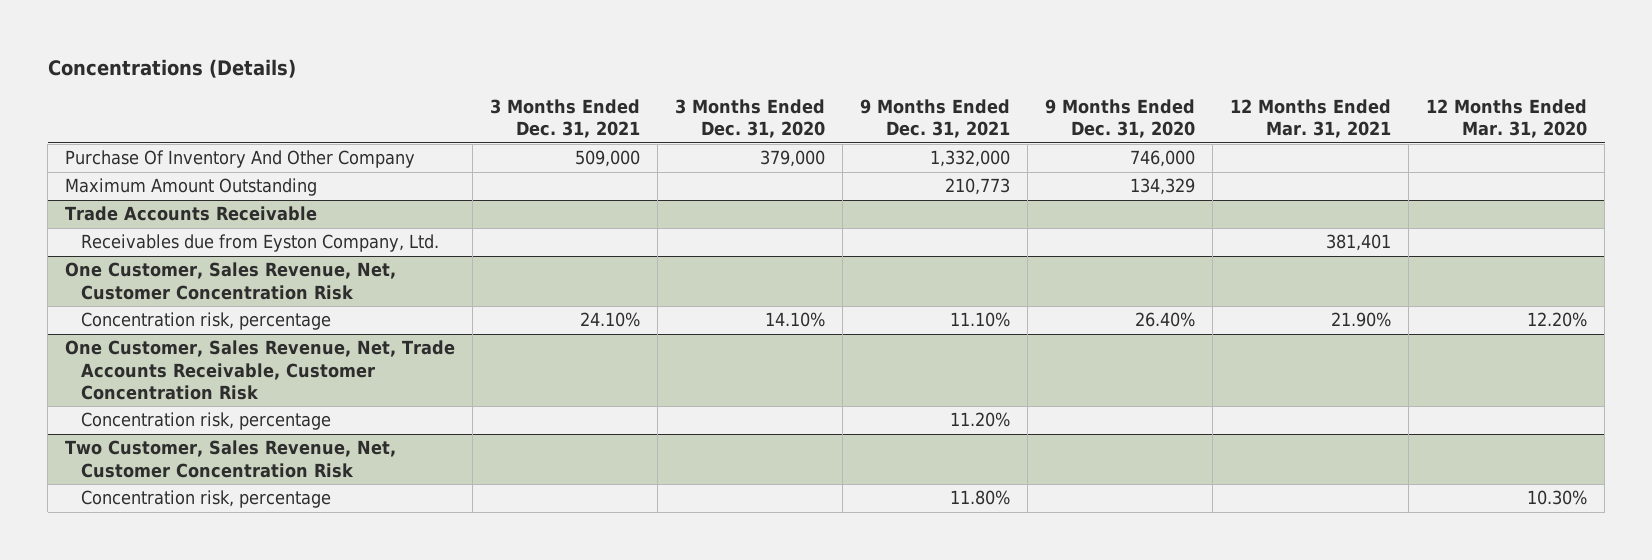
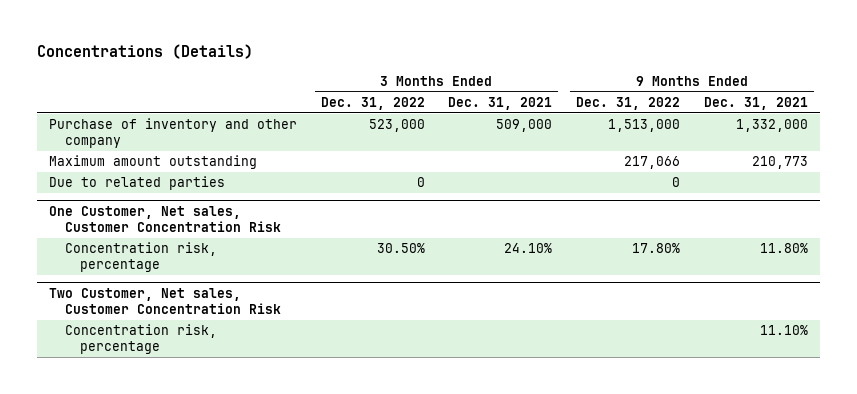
- | 3 Months Ended Dec. 31, 2021 | 3 Months Ended Dec. 31, 2020 | 9 Months Ended Dec. 31, 2021 | 9 Months Ended Dec. 31, 2020 | 12 Months Ended Mar. 31, 2021 | 12 Months Ended Mar. 31, 2020
+ | 3 Months Ended Dec. 31, 2022 | 3 Months Ended Dec. 31, 2021 | 9 Months Ended Dec. 31, 2022 | 9 Months Ended Dec. 31, 2021
- Purchase Of Inventory And Other Company | 509,000 | 379,000 | 1,332,000 | 746,000 | |
- Maximum Amount Outstanding | | | 210,773 | 134,329 | |
- Trade Accounts Receivable
- Receivables due from Eyston Company, Ltd. | | | | | 381,401 |
- One Customer, Sales Revenue, Net, Customer Concentration Risk
- Concentration risk, percentage | 24.10% | 14.10% | 11.10% | 26.40% | 21.90% | 12.20%
- One Customer, Sales Revenue, Net, Trade Accounts Receivable, Customer Concentration Risk
- Concentration risk, percentage | | | 11.20% | | |
- Two Customer, Sales Revenue, Net, Customer Concentration Risk
- Concentration risk, percentage | | | 11.80% | | | 10.30%
+ Purchase of inventory and other company | 523,000 | 509,000 | 1,513,000 | 1,332,000
+ Maximum amount outstanding | | | 217,066 | 210,773
+ Due to related parties | 0 | | 0 |
+ One Customer, Net sales, Customer Concentration Risk
+ Concentration risk, percentage | 30.50% | 24.10% | 17.80% | 11.80%
+ Two Customer, Net sales, Customer Concentration Risk
+ Concentration risk, percentage | | | | 11.10%

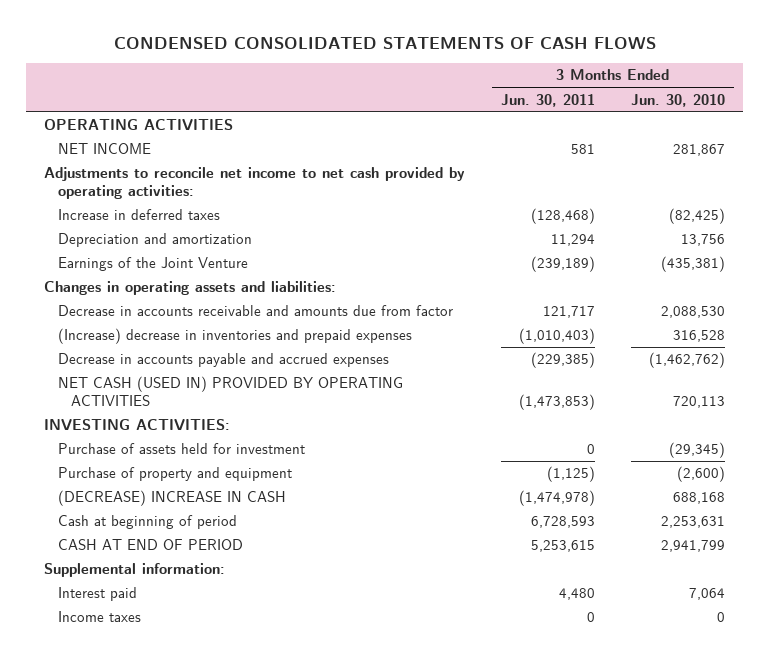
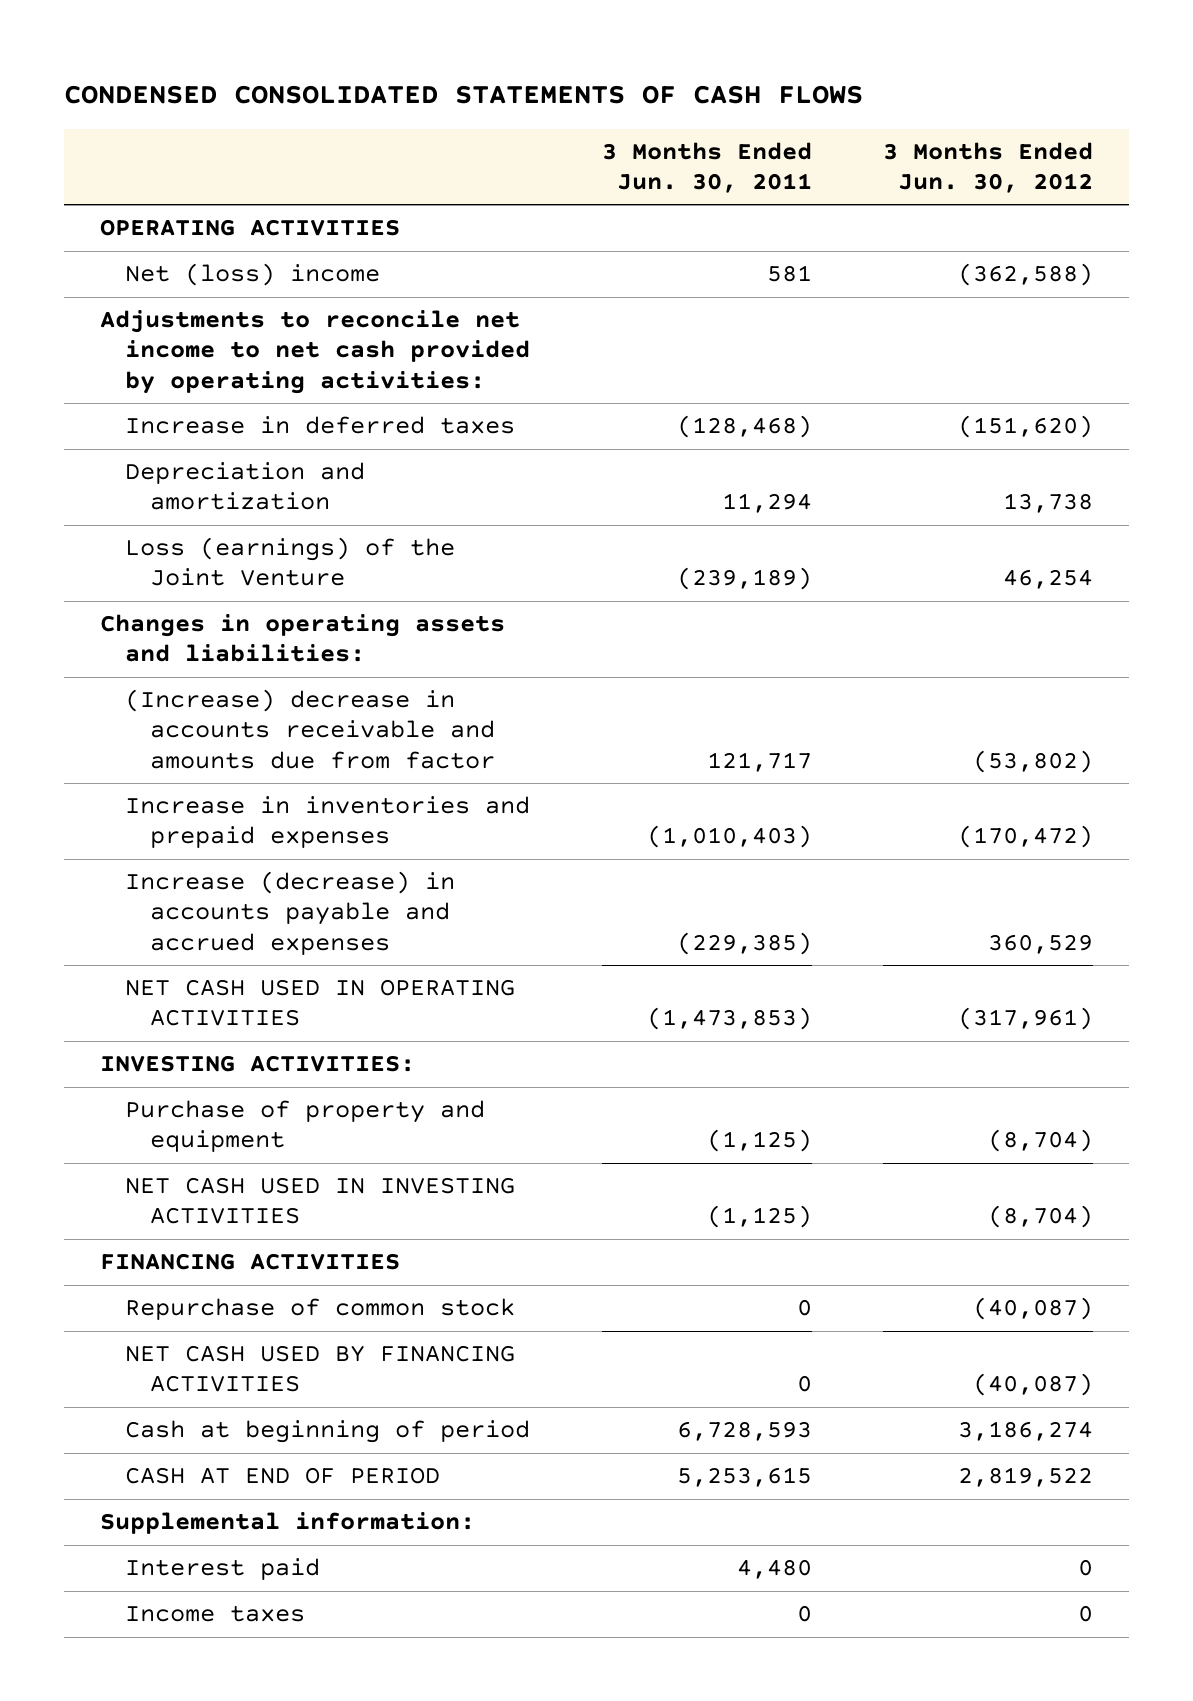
- | 3 Months Ended Jun. 30, 2011 | 3 Months Ended Jun. 30, 2010
+ | 3 Months Ended Jun. 30, 2011 | 3 Months Ended Jun. 30, 2012
- NET INCOME | 581 | 281,867
+ Net (loss) income | 581 | (362,588)
- Earnings of the Joint Venture | (239,189) | (435,381)
+ Loss (earnings) of the Joint Venture | (239,189) | 46,254
- Decrease in accounts receivable and amounts due from factor | 121,717 | 2,088,530
- (Increase) decrease in inventories and prepaid expenses | (1,010,403) | 316,528
- Decrease in accounts payable and accrued expenses | (229,385) | (1,462,762)
- NET CASH (USED IN) PROVIDED BY OPERATING ACTIVITIES | (1,473,853) | 720,113
+ (Increase) decrease in accounts receivable and amounts due from factor | 121,717 | (53,802)
+ Increase in inventories and prepaid expenses | (1,010,403) | (170,472)
+ Increase (decrease) in accounts payable and accrued expenses | (229,385) | 360,529
+ NET CASH USED IN OPERATING ACTIVITIES | (1,473,853) | (317,961)
- Purchase of assets held for investment | 0 | (29,345)
- (DECREASE) INCREASE IN CASH | (1,474,978) | 688,168
+ NET CASH USED IN INVESTING ACTIVITIES | (1,125) | (8,704)
+ FINANCING ACTIVITIES
+ Repurchase of common stock | 0 | (40,087)
+ NET CASH USED BY FINANCING ACTIVITIES | 0 | (40,087)

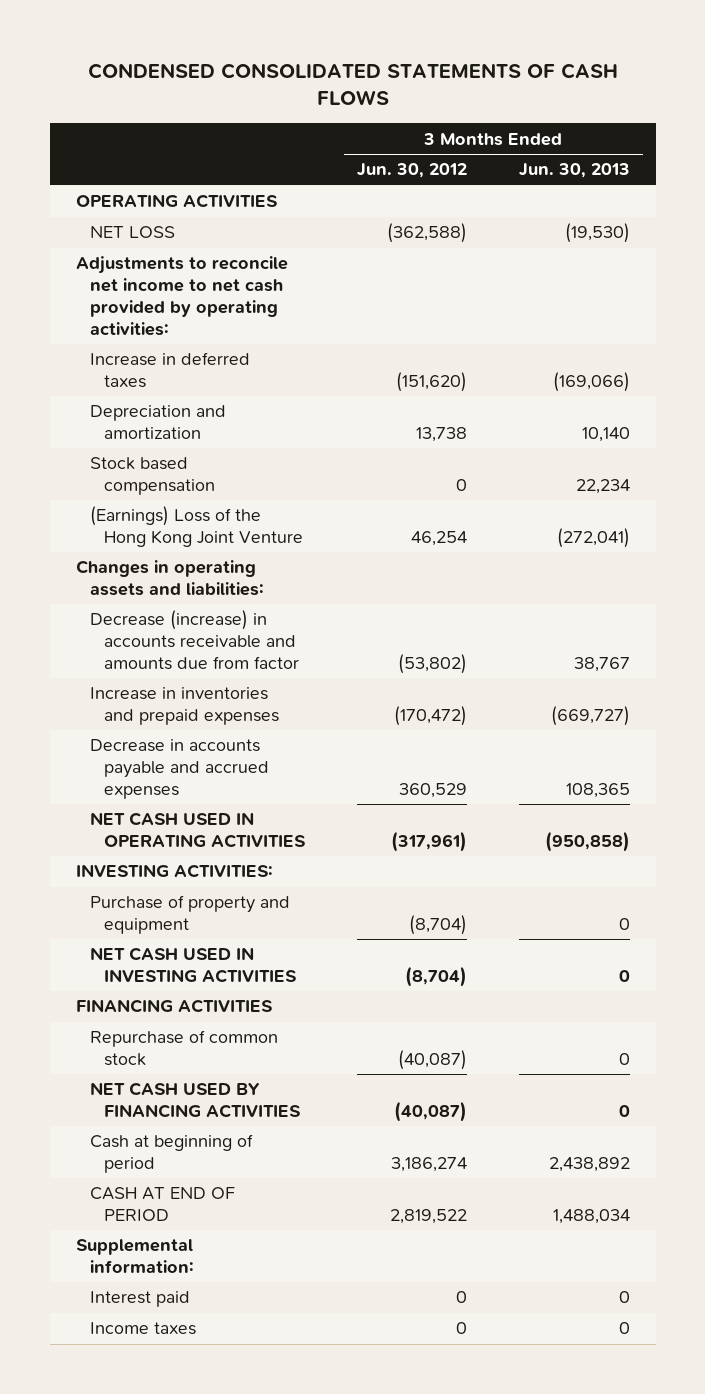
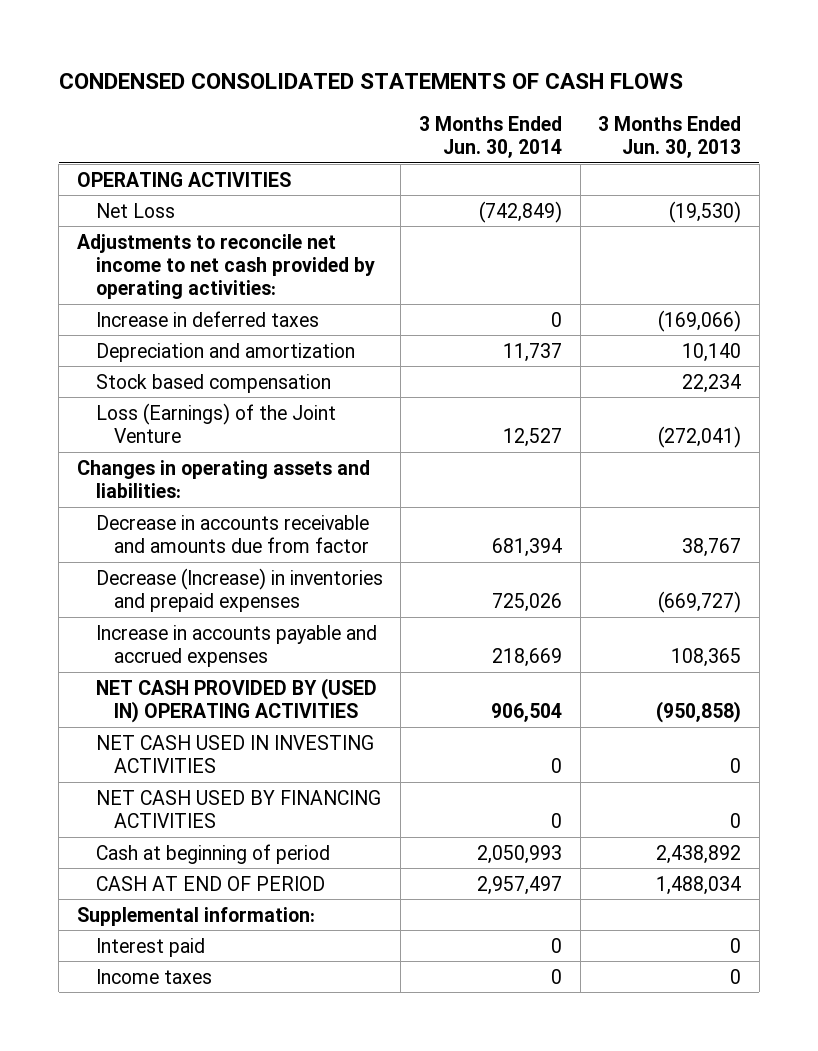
- | 3 Months Ended Jun. 30, 2012 | 3 Months Ended Jun. 30, 2013
+ | 3 Months Ended Jun. 30, 2014 | 3 Months Ended Jun. 30, 2013
- NET LOSS | (362,588) | (19,530)
+ Net Loss | (742,849) | (19,530)
- (Earnings) Loss of the Hong Kong Joint Venture | 46,254 | (272,041)
+ Loss (Earnings) of the Joint Venture | 12,527 | (272,041)
- Decrease (increase) in accounts receivable and amounts due from factor | (53,802) | 38,767
- Increase in inventories and prepaid expenses | (170,472) | (669,727)
- Decrease in accounts payable and accrued expenses | 360,529 | 108,365
- NET CASH USED IN OPERATING ACTIVITIES | (317,961) | (950,858)
- INVESTING ACTIVITIES:
- Purchase of property and equipment | (8,704) | 0
+ Decrease in accounts receivable and amounts due from factor | 681,394 | 38,767
+ Decrease (Increase) in inventories and prepaid expenses | 725,026 | (669,727)
+ Increase in accounts payable and accrued expenses | 218,669 | 108,365
+ NET CASH PROVIDED BY (USED IN) OPERATING ACTIVITIES | 906,504 | (950,858)
- FINANCING ACTIVITIES
- Repurchase of common stock | (40,087) | 0

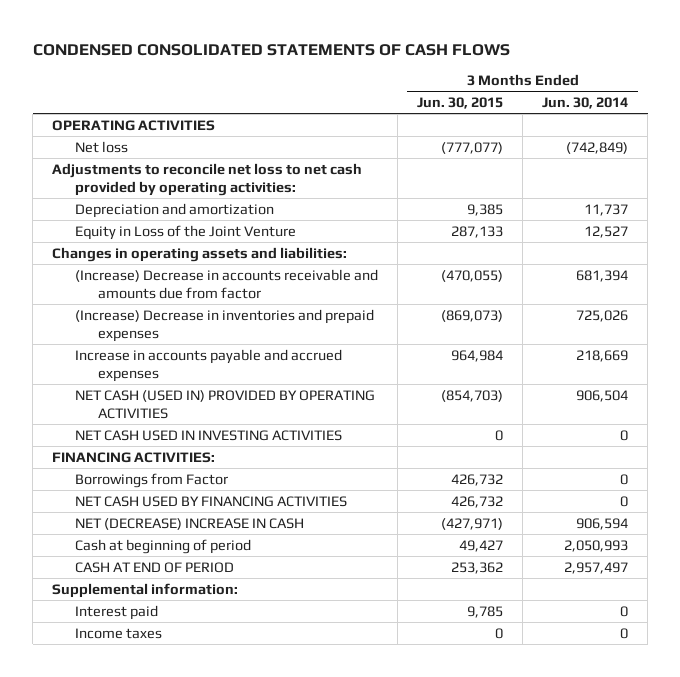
- | 3 Months Ended Jun. 30, 2014 | 3 Months Ended Jun. 30, 2013
+ | 3 Months Ended Jun. 30, 2015 | 3 Months Ended Jun. 30, 2014
- Net Loss | (742,849) | (19,530)
- Adjustments to reconcile net income to net cash provided by operating activities:
- Increase in deferred taxes | 0 | (169,066)
+ Net loss | (777,077) | (742,849)
+ Adjustments to reconcile net loss to net cash provided by operating activities:
- Stock based compensation | | 22,234
- Loss (Earnings) of the Joint Venture | 12,527 | (272,041)
+ Equity in Loss of the Joint Venture | 287,133 | 12,527
- Decrease in accounts receivable and amounts due from factor | 681,394 | 38,767
- Decrease (Increase) in inventories and prepaid expenses | 725,026 | (669,727)
+ (Increase) Decrease in accounts receivable and amounts due from factor | (470,055) | 681,394
+ (Increase) Decrease in inventories and prepaid expenses | (869,073) | 725,026
- NET CASH PROVIDED BY (USED IN) OPERATING ACTIVITIES | 906,504 | (950,858)
+ NET CASH (USED IN) PROVIDED BY OPERATING ACTIVITIES | (854,703) | 906,504
+ FINANCING ACTIVITIES:
+ Borrowings from Factor | 426,732 | 0
+ NET (DECREASE) INCREASE IN CASH | (427,971) | 906,594

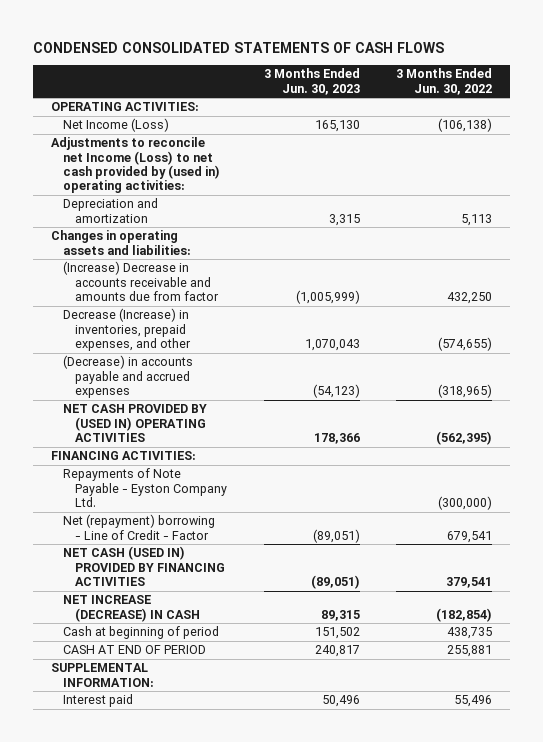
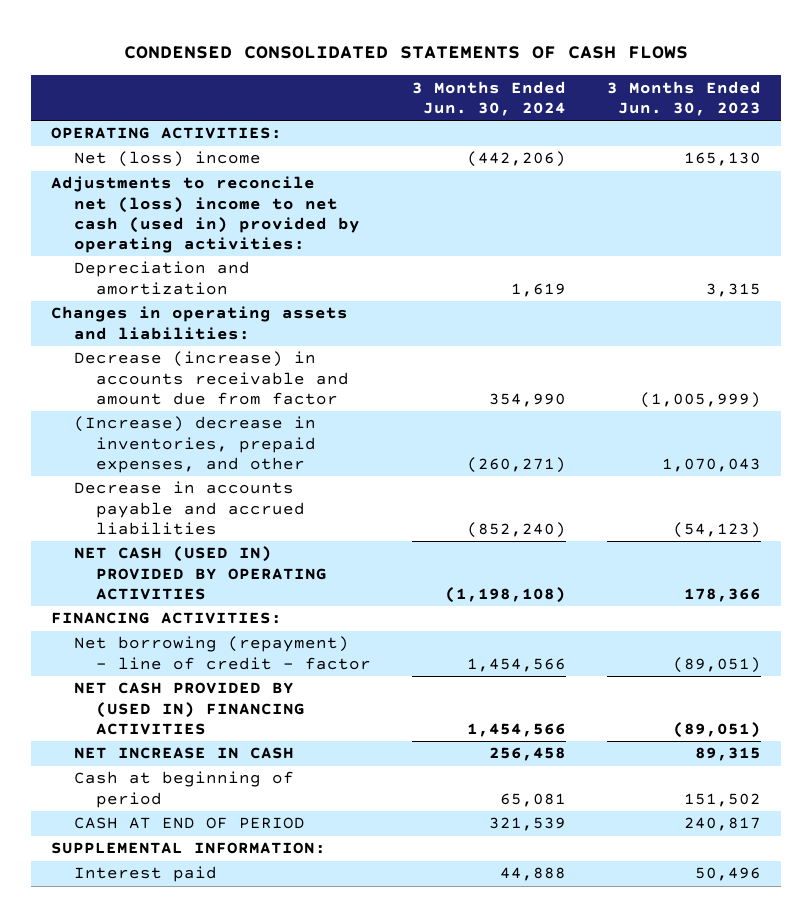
- | 3 Months Ended Jun. 30, 2023 | 3 Months Ended Jun. 30, 2022
+ | 3 Months Ended Jun. 30, 2024 | 3 Months Ended Jun. 30, 2023
- Net Income (Loss) | 165,130 | (106,138)
- Adjustments to reconcile net Income (Loss) to net cash provided by (used in) operating activities:
+ Net (loss) income | (442,206) | 165,130
+ Adjustments to reconcile net (loss) income to net cash (used in) provided by operating activities:
- (Increase) Decrease in accounts receivable and amounts due from factor | (1,005,999) | 432,250
- Decrease (Increase) in inventories, prepaid expenses, and other | 1,070,043 | (574,655)
- (Decrease) in accounts payable and accrued expenses | (54,123) | (318,965)
- NET CASH PROVIDED BY (USED IN) OPERATING ACTIVITIES | 178,366 | (562,395)
+ Decrease (increase) in accounts receivable and amount due from factor | 354,990 | (1,005,999)
+ (Increase) decrease in inventories, prepaid expenses, and other | (260,271) | 1,070,043
+ Decrease in accounts payable and accrued liabilities | (852,240) | (54,123)
+ NET CASH (USED IN) PROVIDED BY OPERATING ACTIVITIES | (1,198,108) | 178,366
- Repayments of Note Payable - Eyston Company Ltd. | | (300,000)
- Net (repayment) borrowing - Line of Credit - Factor | (89,051) | 679,541
- NET CASH (USED IN) PROVIDED BY FINANCING ACTIVITIES | (89,051) | 379,541
- NET INCREASE (DECREASE) IN CASH | 89,315 | (182,854)
+ Net borrowing (repayment) - line of credit - factor | 1,454,566 | (89,051)
+ NET CASH PROVIDED BY (USED IN) FINANCING ACTIVITIES | 1,454,566 | (89,051)
+ NET INCREASE IN CASH | 256,458 | 89,315

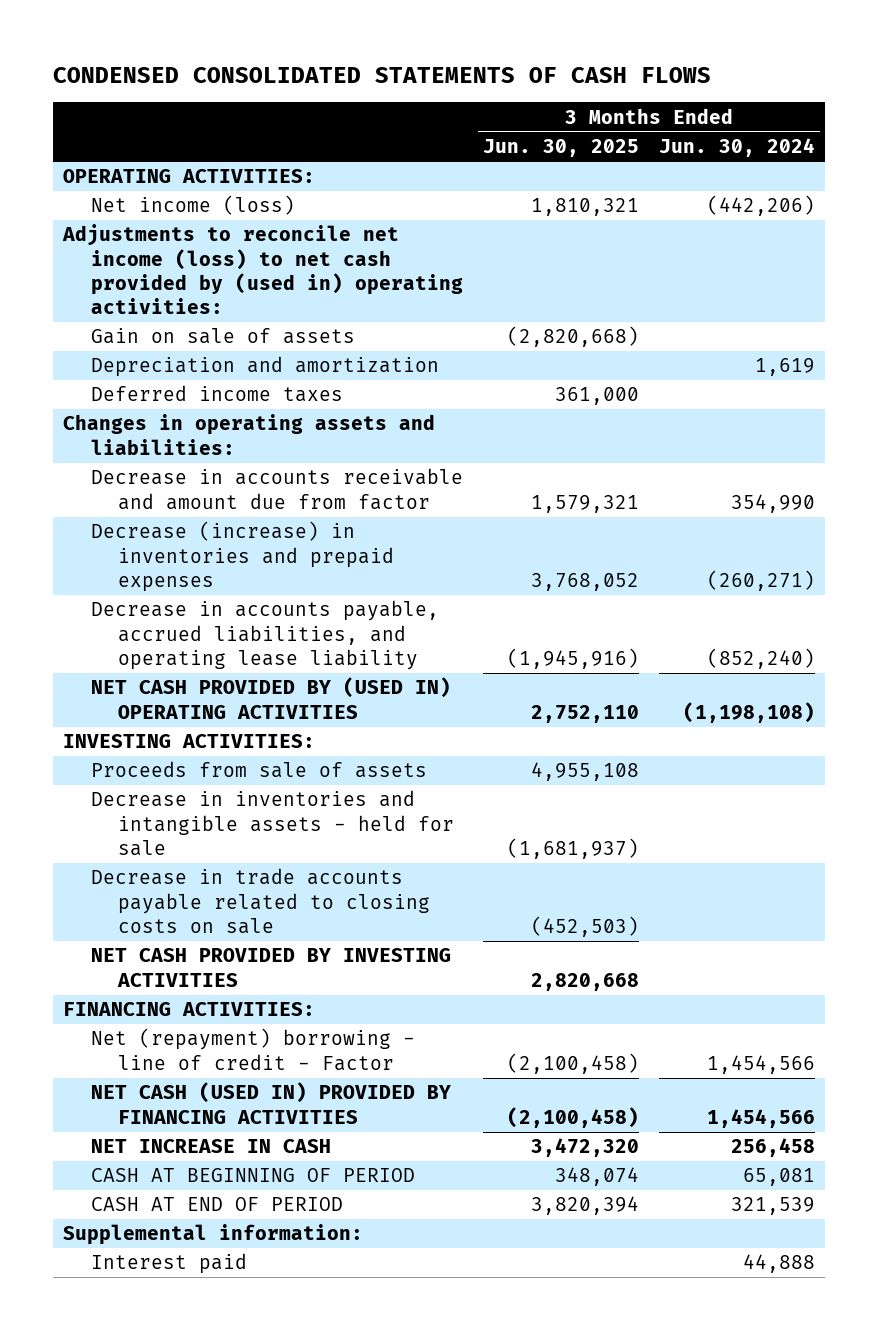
- | 3 Months Ended Jun. 30, 2024 | 3 Months Ended Jun. 30, 2023
+ | 3 Months Ended Jun. 30, 2025 | 3 Months Ended Jun. 30, 2024
- Net (loss) income | (442,206) | 165,130
- Adjustments to reconcile net (loss) income to net cash (used in) provided by operating activities:
+ Net income (loss) | 1,810,321 | (442,206)
+ Adjustments to reconcile net income (loss) to net cash provided by (used in) operating activities:
+ Gain on sale of assets | (2,820,668) |
+ Deferred income taxes | 361,000 |
- Decrease (increase) in accounts receivable and amount due from factor | 354,990 | (1,005,999)
- (Increase) decrease in inventories, prepaid expenses, and other | (260,271) | 1,070,043
- Decrease in accounts payable and accrued liabilities | (852,240) | (54,123)
- NET CASH (USED IN) PROVIDED BY OPERATING ACTIVITIES | (1,198,108) | 178,366
+ Decrease in accounts receivable and amount due from factor | 1,579,321 | 354,990
+ Decrease (increase) in inventories and prepaid expenses | 3,768,052 | (260,271)
+ Decrease in accounts payable, accrued liabilities, and operating lease liability | (1,945,916) | (852,240)
+ NET CASH PROVIDED BY (USED IN) OPERATING ACTIVITIES | 2,752,110 | (1,198,108)
+ INVESTING ACTIVITIES:
+ Proceeds from sale of assets | 4,955,108 |
+ Decrease in inventories and intangible assets - held for sale | (1,681,937) |
+ Decrease in trade accounts payable related to closing costs on sale | (452,503) |
+ NET CASH PROVIDED BY INVESTING ACTIVITIES | 2,820,668 |
- Net borrowing (repayment) - line of credit - factor | 1,454,566 | (89,051)
- NET CASH PROVIDED BY (USED IN) FINANCING ACTIVITIES | 1,454,566 | (89,051)
+ Net (repayment) borrowing - line of credit - Factor | (2,100,458) | 1,454,566
+ NET CASH (USED IN) PROVIDED BY FINANCING ACTIVITIES | (2,100,458) | 1,454,566
- Cash at beginning of period | 65,081 | 151,502
+ CASH AT BEGINNING OF PERIOD | 348,074 | 65,081
- SUPPLEMENTAL INFORMATION:
+ Supplemental information:

